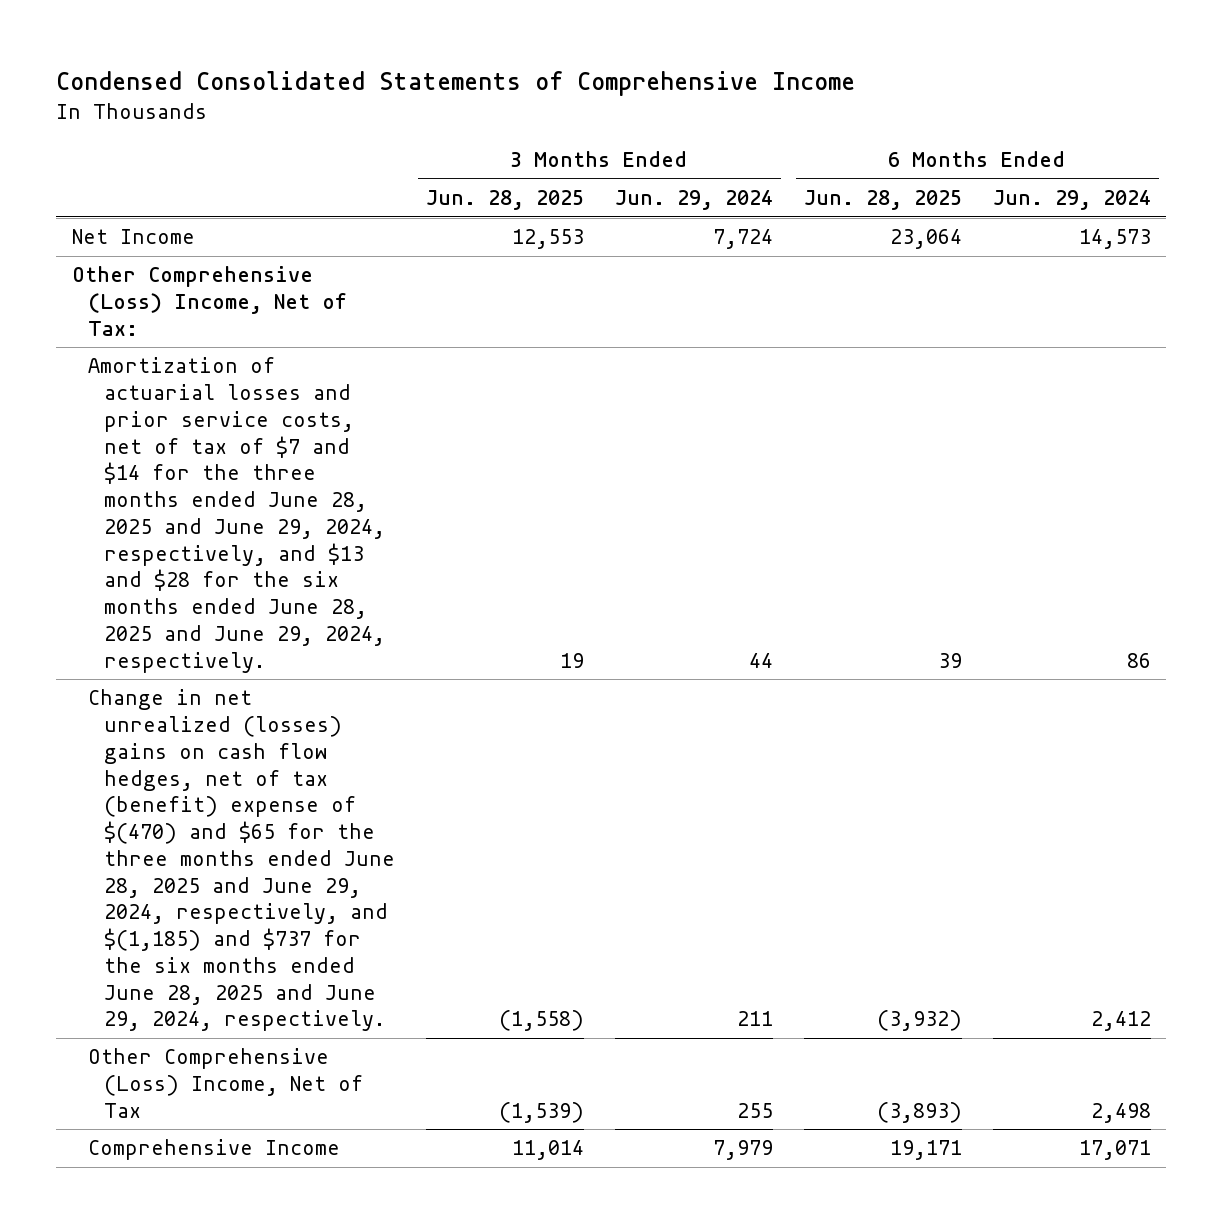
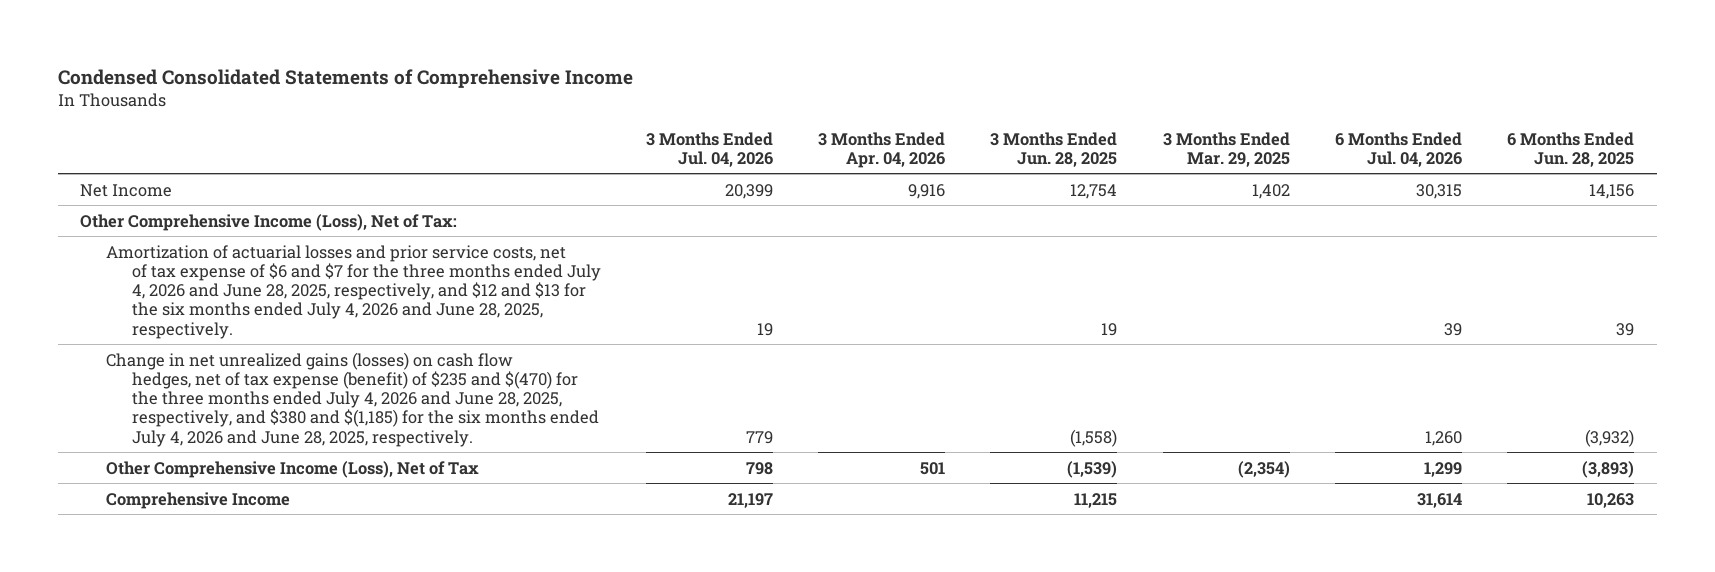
- | 3 Months Ended Jun. 28, 2025 | 3 Months Ended Jun. 29, 2024 | 6 Months Ended Jun. 28, 2025 | 6 Months Ended Jun. 29, 2024
+ | 3 Months Ended Jul. 04, 2026 | 3 Months Ended Apr. 04, 2026 | 3 Months Ended Jun. 28, 2025 | 3 Months Ended Mar. 29, 2025 | 6 Months Ended Jul. 04, 2026 | 6 Months Ended Jun. 28, 2025
- Net Income | 12,553 | 7,724 | 23,064 | 14,573
- Other Comprehensive (Loss) Income, Net of Tax:
- Amortization of actuarial losses and prior service costs, net of tax of $7 and $14 for the three months ended June 28, 2025 and June 29, 2024, respectively, and $13 and $28 for the six months ended June 28, 2025 and June 29, 2024, respectively. | 19 | 44 | 39 | 86
- Change in net unrealized (losses) gains on cash flow hedges, net of tax (benefit) expense of $(470) and $65 for the three months ended June 28, 2025 and June 29, 2024, respectively, and $(1,185) and $737 for the six months ended June 28, 2025 and June 29, 2024, respectively. | (1,558) | 211 | (3,932) | 2,412
- Other Comprehensive (Loss) Income, Net of Tax | (1,539) | 255 | (3,893) | 2,498
- Comprehensive Income | 11,014 | 7,979 | 19,171 | 17,071
+ Net Income | 20,399 | 9,916 | 12,754 | 1,402 | 30,315 | 14,156
+ Other Comprehensive Income (Loss), Net of Tax:
+ Amortization of actuarial losses and prior service costs, net of tax expense of $6 and $7 for the three months ended July 4, 2026 and June 28, 2025, respectively, and $12 and $13 for the six months ended July 4, 2026 and June 28, 2025, respectively. | 19 | | 19 | | 39 | 39
+ Change in net unrealized gains (losses) on cash flow hedges, net of tax expense (benefit) of $235 and $(470) for the three months ended July 4, 2026 and June 28, 2025, respectively, and $380 and $(1,185) for the six months ended July 4, 2026 and June 28, 2025, respectively. | 779 | | (1,558) | | 1,260 | (3,932)
+ Other Comprehensive Income (Loss), Net of Tax | 798 | 501 | (1,539) | (2,354) | 1,299 | (3,893)
+ Comprehensive Income | 21,197 | | 11,215 | | 31,614 | 10,263

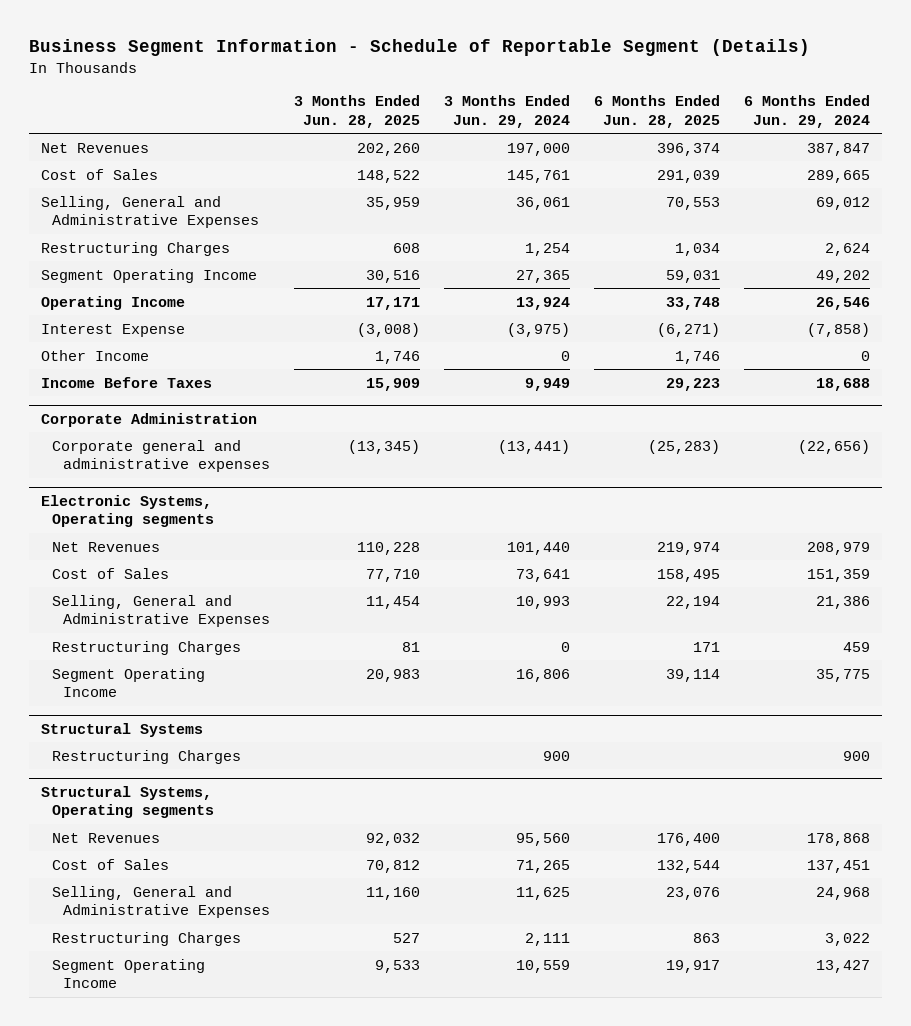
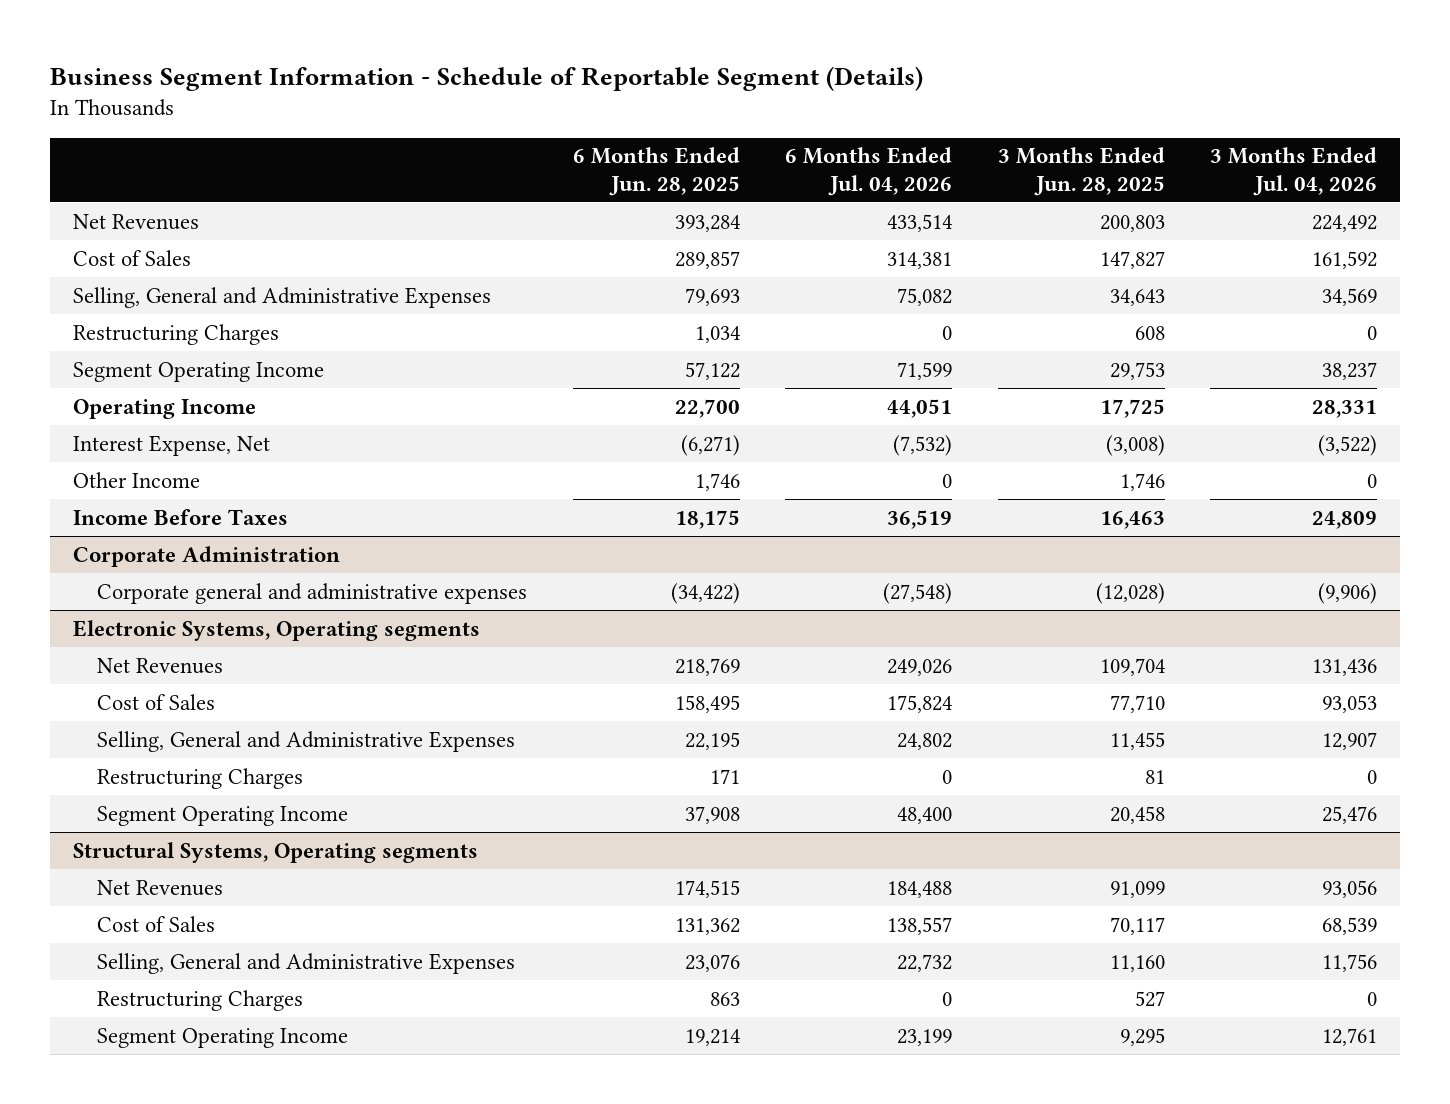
- | 3 Months Ended Jun. 28, 2025 | 3 Months Ended Jun. 29, 2024 | 6 Months Ended Jun. 28, 2025 | 6 Months Ended Jun. 29, 2024
+ | 6 Months Ended Jun. 28, 2025 | 6 Months Ended Jul. 04, 2026 | 3 Months Ended Jun. 28, 2025 | 3 Months Ended Jul. 04, 2026
- Net Revenues | 202,260 | 197,000 | 396,374 | 387,847
- Cost of Sales | 148,522 | 145,761 | 291,039 | 289,665
- Selling, General and Administrative Expenses | 35,959 | 36,061 | 70,553 | 69,012
+ Net Revenues | 393,284 | 433,514 | 200,803 | 224,492
+ Cost of Sales | 289,857 | 314,381 | 147,827 | 161,592
+ Selling, General and Administrative Expenses | 79,693 | 75,082 | 34,643 | 34,569
- Segment Operating Income | 30,516 | 27,365 | 59,031 | 49,202
- Operating Income | 17,171 | 13,924 | 33,748 | 26,546
- Interest Expense | (3,008) | (3,975) | (6,271) | (7,858)
+ Segment Operating Income | 57,122 | 71,599 | 29,753 | 38,237
+ Operating Income | 22,700 | 44,051 | 17,725 | 28,331
+ Interest Expense, Net | (6,271) | (7,532) | (3,008) | (3,522)
- Income Before Taxes | 15,909 | 9,949 | 29,223 | 18,688
+ Income Before Taxes | 18,175 | 36,519 | 16,463 | 24,809
@ Corporate Administration
- Corporate general and administrative expenses | (13,345) | (13,441) | (25,283) | (22,656)
+ Corporate general and administrative expenses | (34,422) | (27,548) | (12,028) | (9,906)
@ Electronic Systems, Operating segments
- Net Revenues | 110,228 | 101,440 | 219,974 | 208,979
+ Net Revenues | 218,769 | 249,026 | 109,704 | 131,436
- Selling, General and Administrative Expenses | 11,454 | 10,993 | 22,194 | 21,386
+ Selling, General and Administrative Expenses | 22,195 | 24,802 | 11,455 | 12,907
- Segment Operating Income | 20,983 | 16,806 | 39,114 | 35,775
- Structural Systems
- Restructuring Charges | | 900 | | 900
@ Electronic Systems, Operating segments
+ Segment Operating Income | 37,908 | 48,400 | 20,458 | 25,476
@ Structural Systems, Operating segments
- Net Revenues | 92,032 | 95,560 | 176,400 | 178,868
- Cost of Sales | 70,812 | 71,265 | 132,544 | 137,451
+ Net Revenues | 174,515 | 184,488 | 91,099 | 93,056
+ Cost of Sales | 131,362 | 138,557 | 70,117 | 68,539
- Segment Operating Income | 9,533 | 10,559 | 19,917 | 13,427
+ Segment Operating Income | 19,214 | 23,199 | 9,295 | 12,761

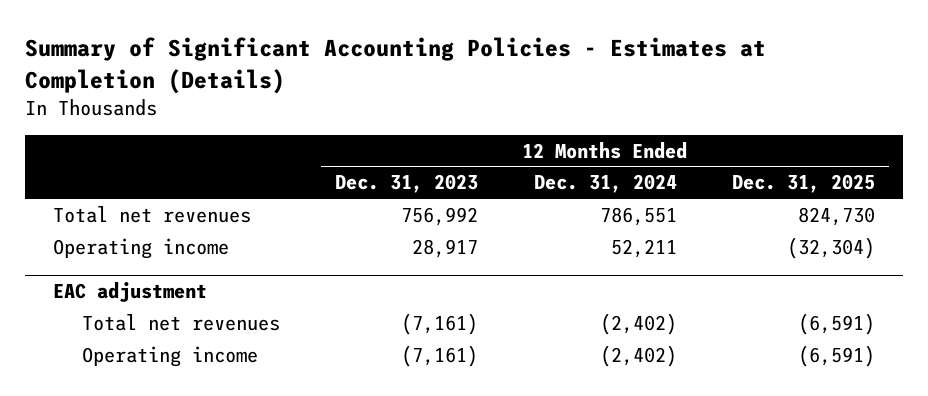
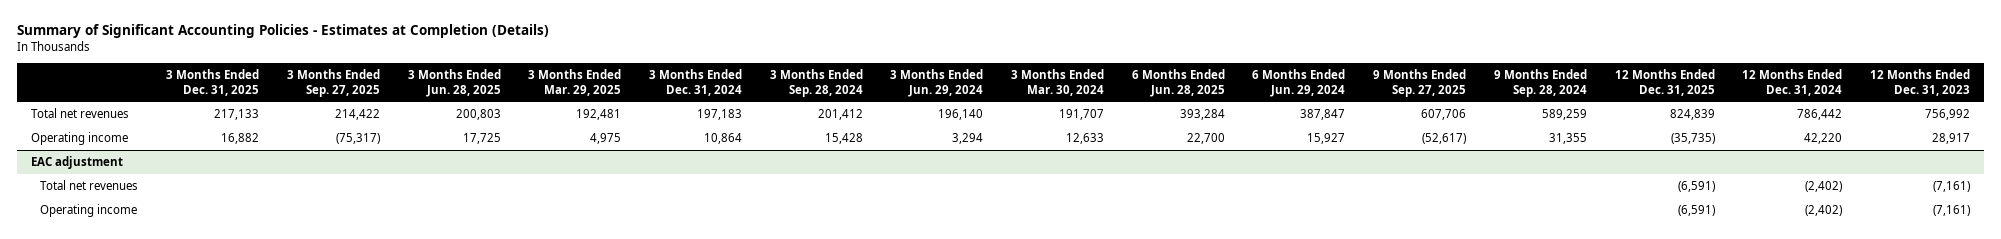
- | 12 Months Ended Dec. 31, 2023 | 12 Months Ended Dec. 31, 2024 | 12 Months Ended Dec. 31, 2025
+ | 3 Months Ended Dec. 31, 2025 | 3 Months Ended Sep. 27, 2025 | 3 Months Ended Jun. 28, 2025 | 3 Months Ended Mar. 29, 2025 | 3 Months Ended Dec. 31, 2024 | 3 Months Ended Sep. 28, 2024 | 3 Months Ended Jun. 29, 2024 | 3 Months Ended Mar. 30, 2024 | 6 Months Ended Jun. 28, 2025 | 6 Months Ended Jun. 29, 2024 | 9 Months Ended Sep. 27, 2025 | 9 Months Ended Sep. 28, 2024 | 12 Months Ended Dec. 31, 2025 | 12 Months Ended Dec. 31, 2024 | 12 Months Ended Dec. 31, 2023
- Total net revenues | 756,992 | 786,551 | 824,730
- Operating income | 28,917 | 52,211 | (32,304)
+ Total net revenues | 217,133 | 214,422 | 200,803 | 192,481 | 197,183 | 201,412 | 196,140 | 191,707 | 393,284 | 387,847 | 607,706 | 589,259 | 824,839 | 786,442 | 756,992
+ Operating income | 16,882 | (75,317) | 17,725 | 4,975 | 10,864 | 15,428 | 3,294 | 12,633 | 22,700 | 15,927 | (52,617) | 31,355 | (35,735) | 42,220 | 28,917

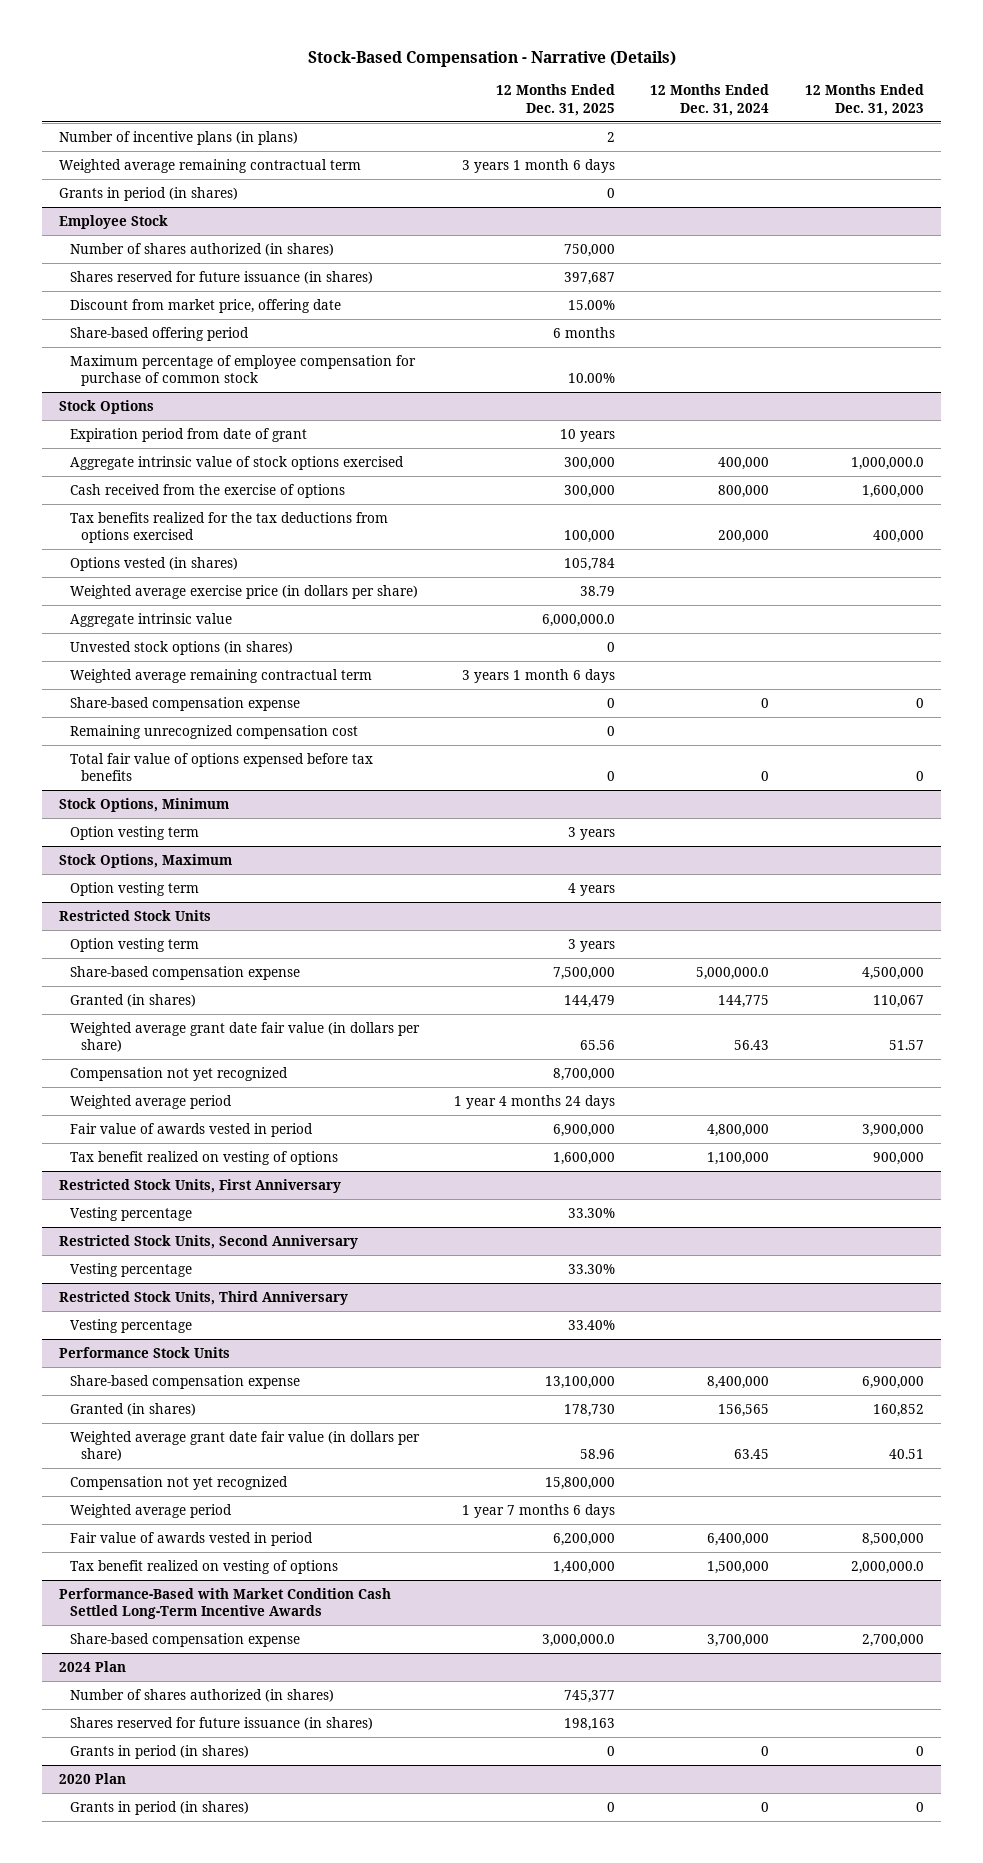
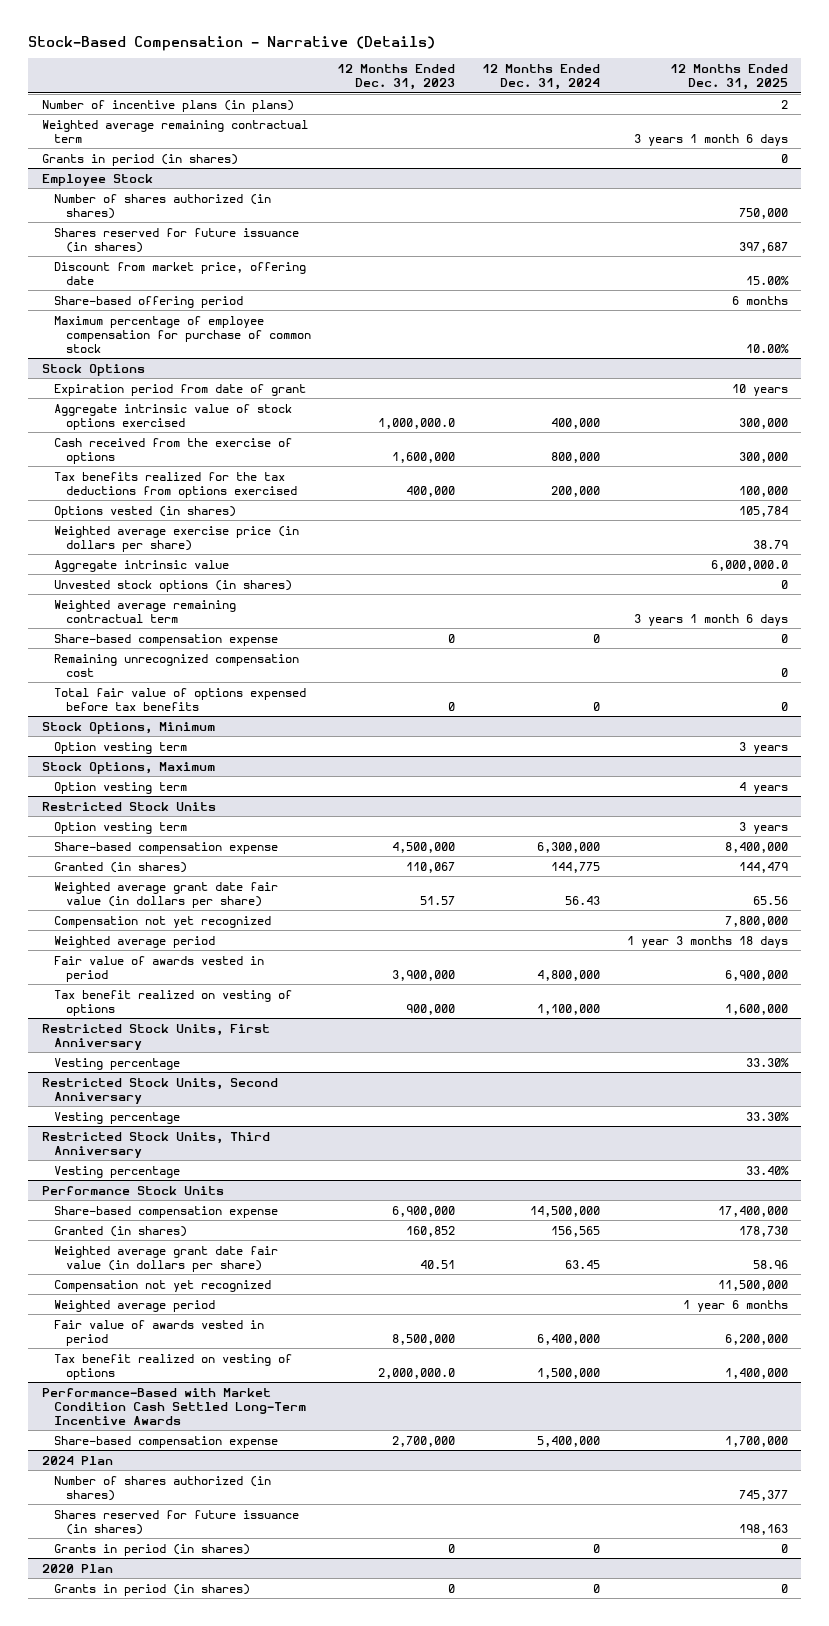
- | 12 Months Ended Dec. 31, 2025 | 12 Months Ended Dec. 31, 2024 | 12 Months Ended Dec. 31, 2023
+ | 12 Months Ended Dec. 31, 2023 | 12 Months Ended Dec. 31, 2024 | 12 Months Ended Dec. 31, 2025
@ Restricted Stock Units
- Share-based compensation expense | 7,500,000 | 5,000,000.0 | 4,500,000
+ Share-based compensation expense | 4,500,000 | 6,300,000 | 8,400,000
- Compensation not yet recognized | 8,700,000 | |
- Weighted average period | 1 year 4 months 24 days | |
+ Compensation not yet recognized | | | 7,800,000
+ Weighted average period | | | 1 year 3 months 18 days
@ Performance Stock Units
- Share-based compensation expense | 13,100,000 | 8,400,000 | 6,900,000
+ Share-based compensation expense | 6,900,000 | 14,500,000 | 17,400,000
- Compensation not yet recognized | 15,800,000 | |
- Weighted average period | 1 year 7 months 6 days | |
+ Compensation not yet recognized | | | 11,500,000
+ Weighted average period | | | 1 year 6 months
@ Performance-Based with Market Condition Cash Settled Long-Term Incentive Awards
- Share-based compensation expense | 3,000,000.0 | 3,700,000 | 2,700,000
+ Share-based compensation expense | 2,700,000 | 5,400,000 | 1,700,000

